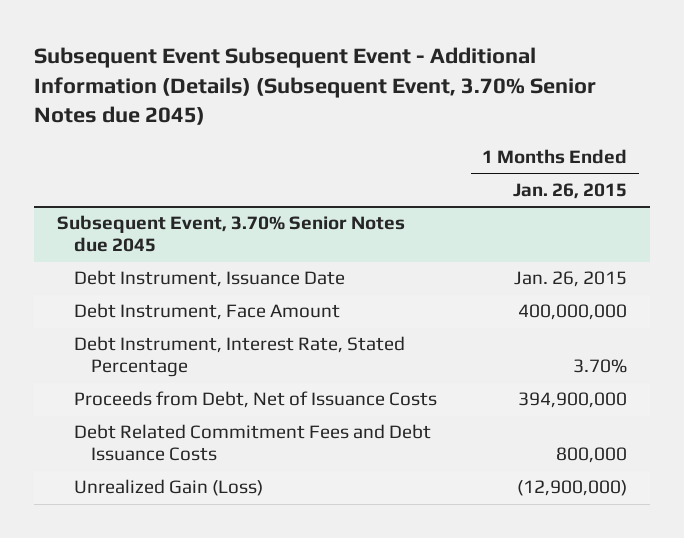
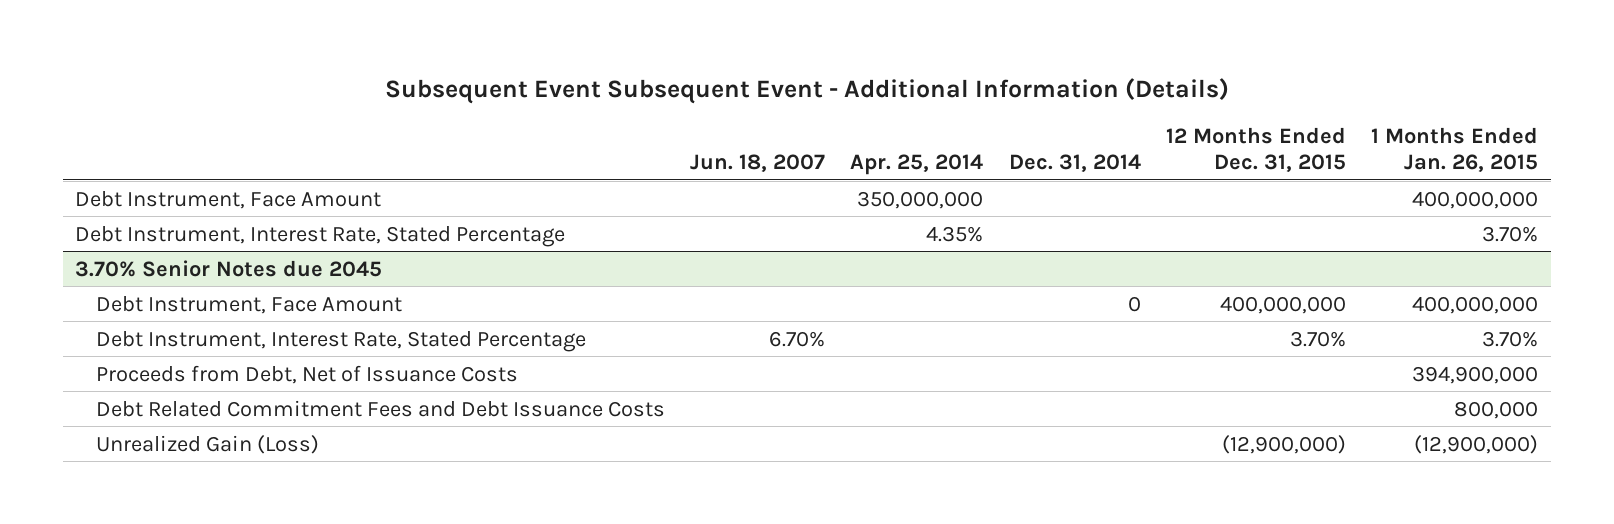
- Subsequent Event Subsequent Event - Additional Information (Details) (Subsequent Event, 3.70% Senior Notes due 2045)
+ Subsequent Event Subsequent Event - Additional Information (Details)
- | 1 Months Ended Jan. 26, 2015
+ | Jun. 18, 2007 | Apr. 25, 2014 | Dec. 31, 2014 | 12 Months Ended Dec. 31, 2015 | 1 Months Ended Jan. 26, 2015
- Subsequent Event, 3.70% Senior Notes due 2045
- Debt Instrument, Issuance Date | Jan. 26, 2015
+ 3.70% Senior Notes due 2045
+ Debt Instrument, Face Amount | | | 0 | 400,000,000 | 400,000,000
+ Debt Instrument, Interest Rate, Stated Percentage | 6.70% | | | 3.70% | 3.70%

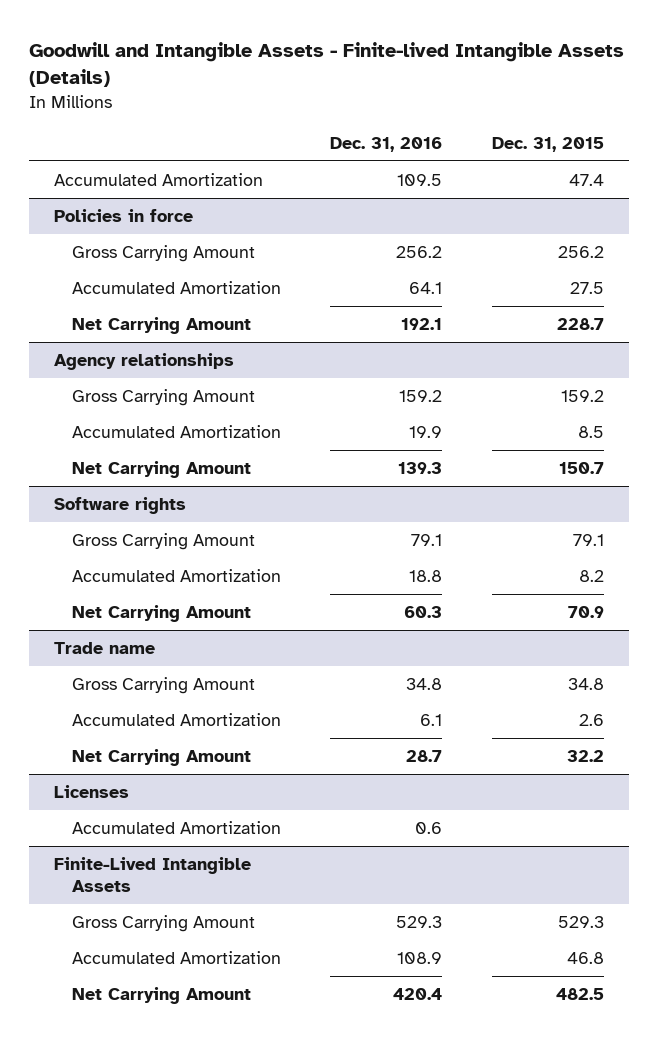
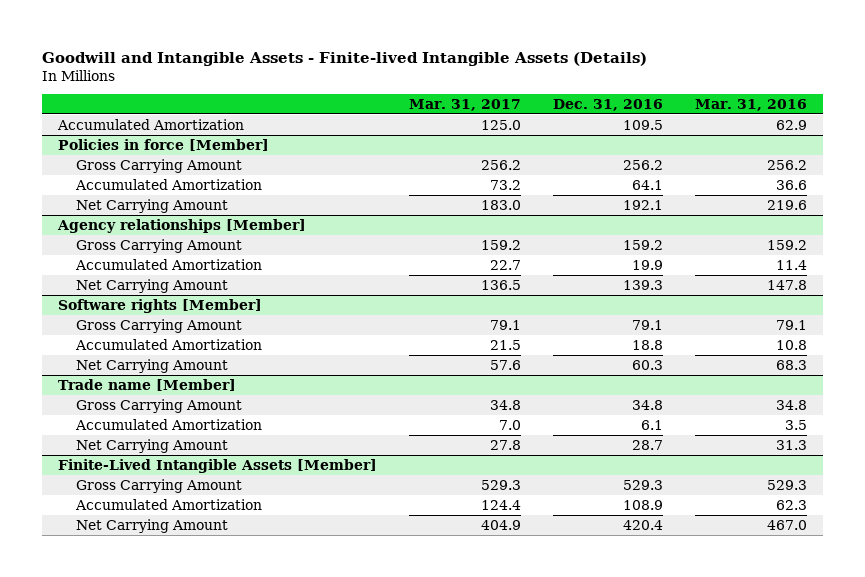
- | Dec. 31, 2016 | Dec. 31, 2015
+ | Mar. 31, 2017 | Dec. 31, 2016 | Mar. 31, 2016
- Policies in force
+ Policies in force [Member]
- Agency relationships
+ Agency relationships [Member]
- Software rights
+ Software rights [Member]
- Trade name
+ Trade name [Member]
- Licenses
- Accumulated Amortization | 0.6 |
- Finite-Lived Intangible Assets
+ Finite-Lived Intangible Assets [Member]

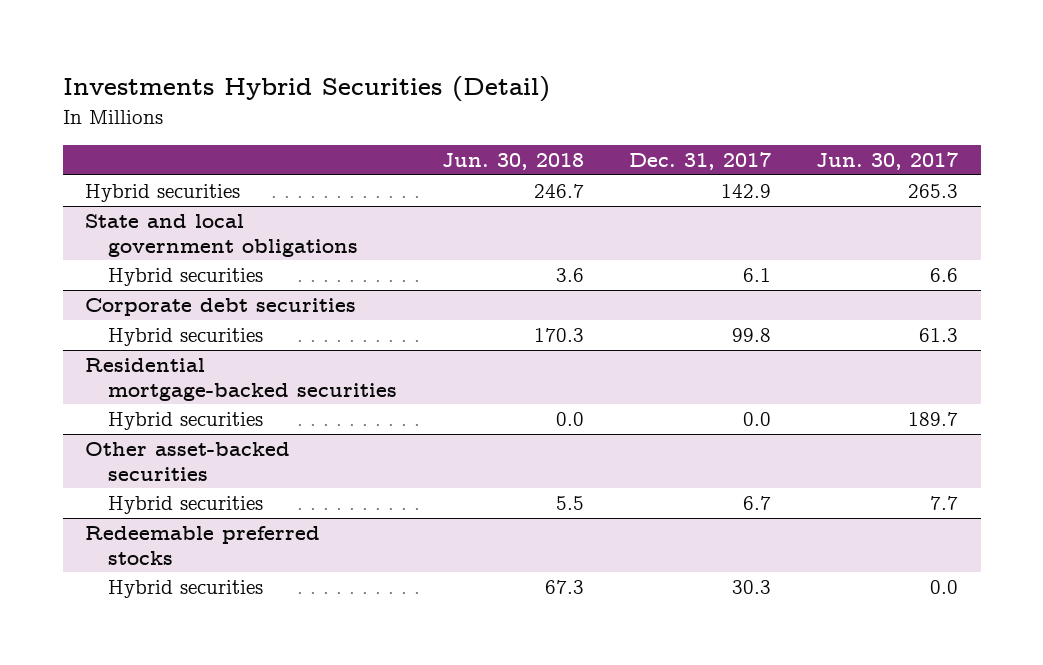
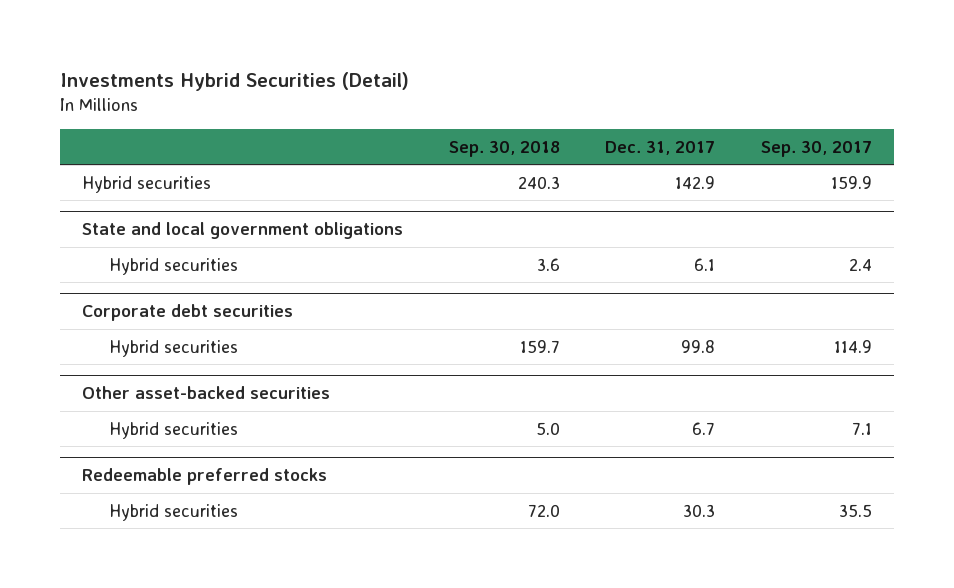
- | Jun. 30, 2018 | Dec. 31, 2017 | Jun. 30, 2017
+ | Sep. 30, 2018 | Dec. 31, 2017 | Sep. 30, 2017
- Residential mortgage-backed securities
- Hybrid securities | 0.0 | 0.0 | 189.7

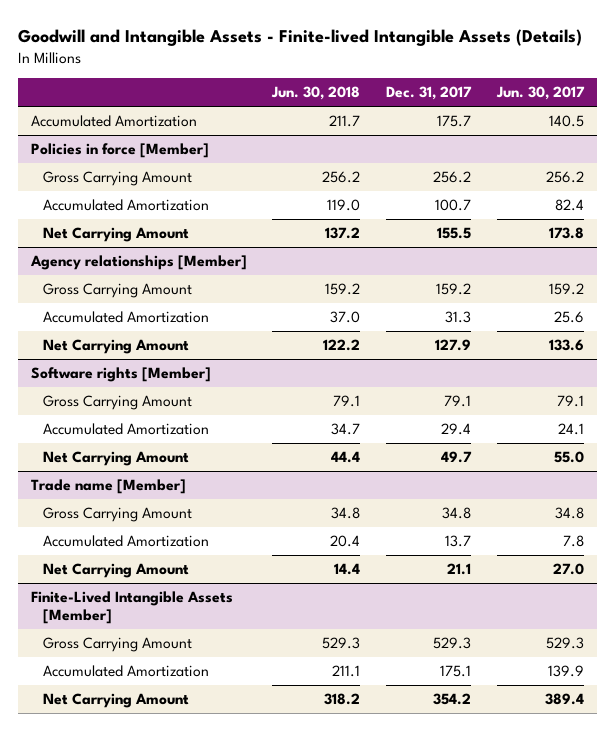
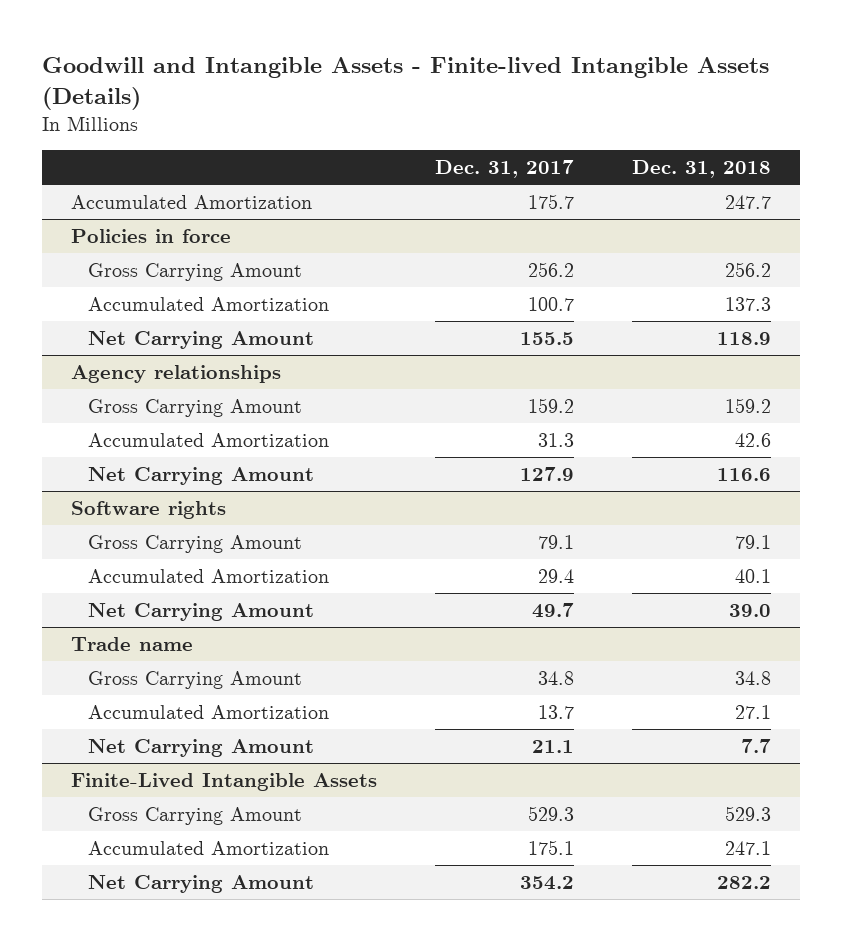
- | Jun. 30, 2018 | Dec. 31, 2017 | Jun. 30, 2017
+ | Dec. 31, 2017 | Dec. 31, 2018
- Policies in force [Member]
+ Policies in force
- Agency relationships [Member]
+ Agency relationships
- Software rights [Member]
+ Software rights
- Trade name [Member]
+ Trade name
- Finite-Lived Intangible Assets [Member]
+ Finite-Lived Intangible Assets

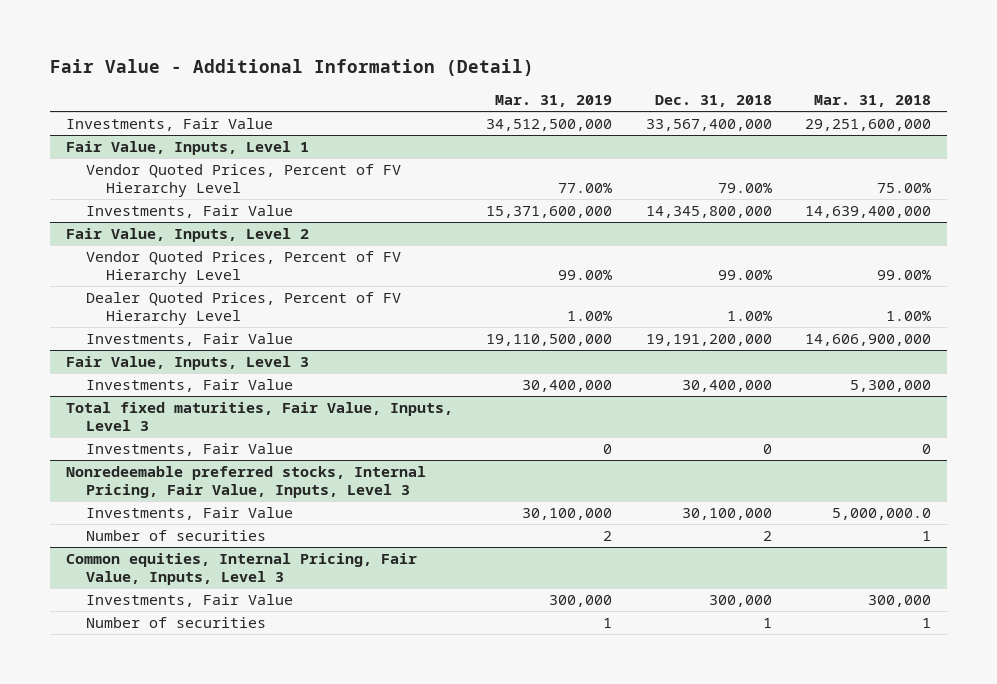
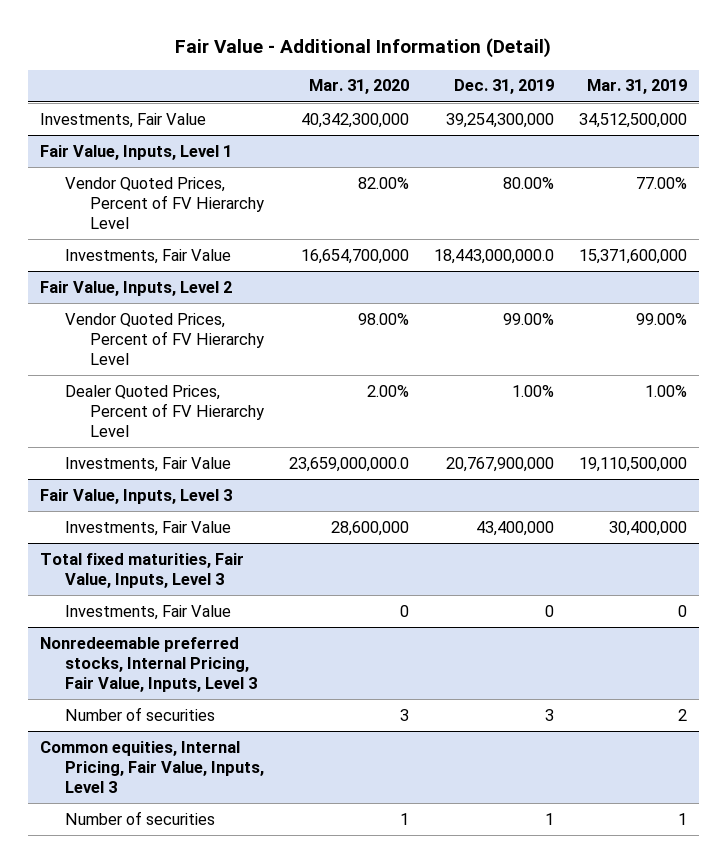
- | Mar. 31, 2019 | Dec. 31, 2018 | Mar. 31, 2018
+ | Mar. 31, 2020 | Dec. 31, 2019 | Mar. 31, 2019
@ Nonredeemable preferred stocks, Internal Pricing, Fair Value, Inputs, Level 3
- Investments, Fair Value | 30,100,000 | 30,100,000 | 5,000,000.0
@ Common equities, Internal Pricing, Fair Value, Inputs, Level 3
- Investments, Fair Value | 300,000 | 300,000 | 300,000

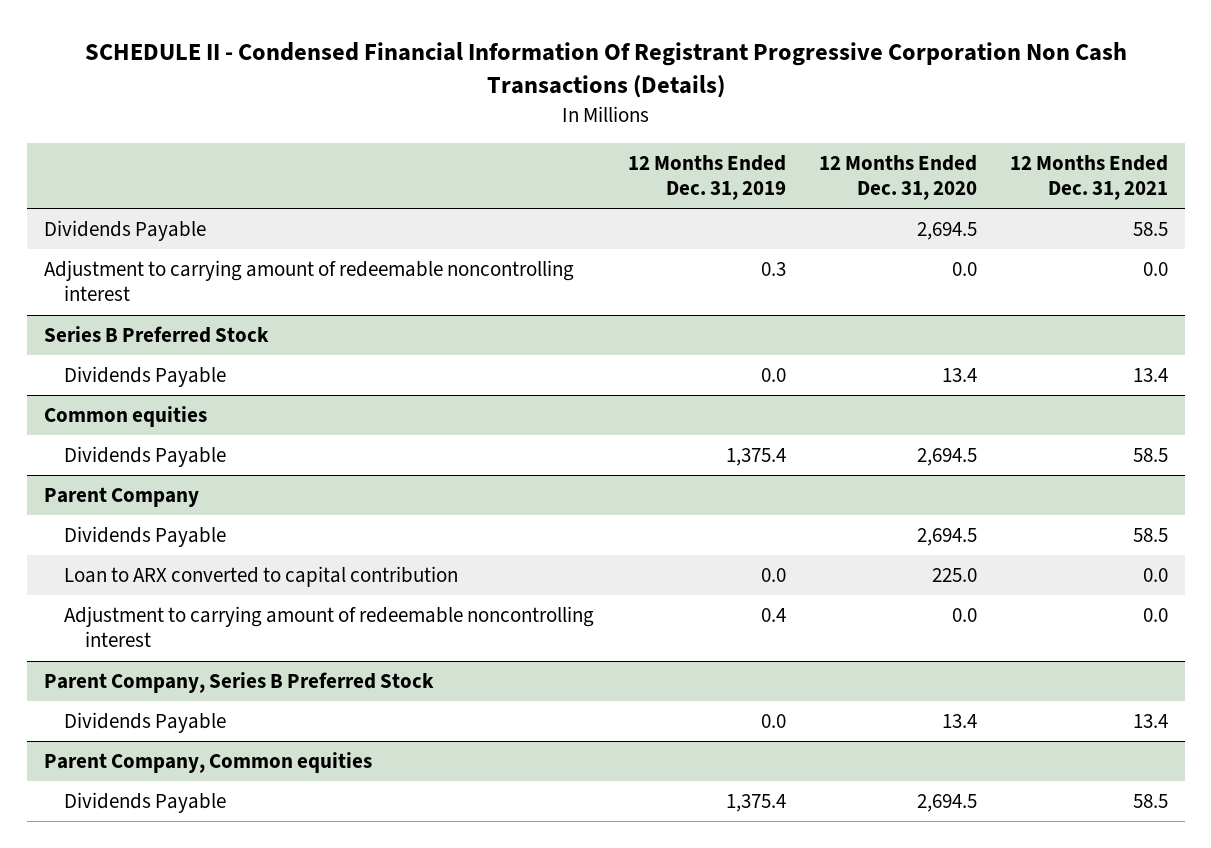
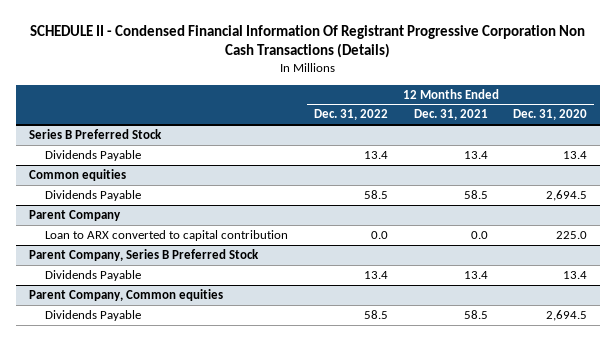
- | 12 Months Ended Dec. 31, 2019 | 12 Months Ended Dec. 31, 2020 | 12 Months Ended Dec. 31, 2021
+ | 12 Months Ended Dec. 31, 2022 | 12 Months Ended Dec. 31, 2021 | 12 Months Ended Dec. 31, 2020
- Dividends Payable | | 2,694.5 | 58.5
- Adjustment to carrying amount of redeemable noncontrolling interest | 0.3 | 0.0 | 0.0
@ Parent Company
- Dividends Payable | | 2,694.5 | 58.5
- Adjustment to carrying amount of redeemable noncontrolling interest | 0.4 | 0.0 | 0.0

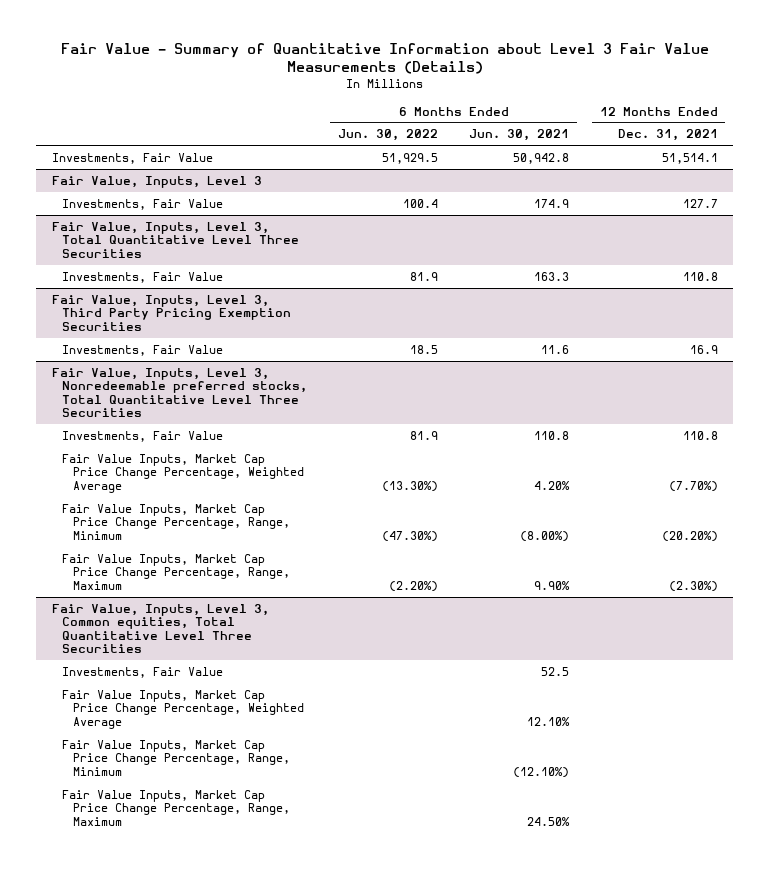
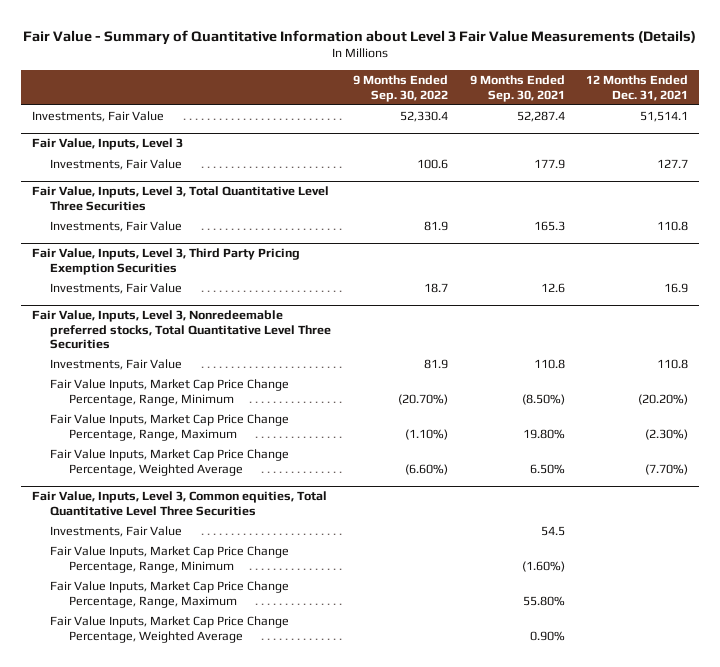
- | 6 Months Ended Jun. 30, 2022 | 6 Months Ended Jun. 30, 2021 | 12 Months Ended Dec. 31, 2021
+ | 9 Months Ended Sep. 30, 2022 | 9 Months Ended Sep. 30, 2021 | 12 Months Ended Dec. 31, 2021
@ Fair Value, Inputs, Level 3, Nonredeemable preferred stocks, Total Quantitative Level Three Securities
moved down: Fair Value Inputs, Market Cap Price Change Percentage, Weighted Average | (6.60%) | 6.50% | (7.70%)
@ Fair Value, Inputs, Level 3, Common equities, Total Quantitative Level Three Securities
moved down: Fair Value Inputs, Market Cap Price Change Percentage, Weighted Average | | 0.90% |

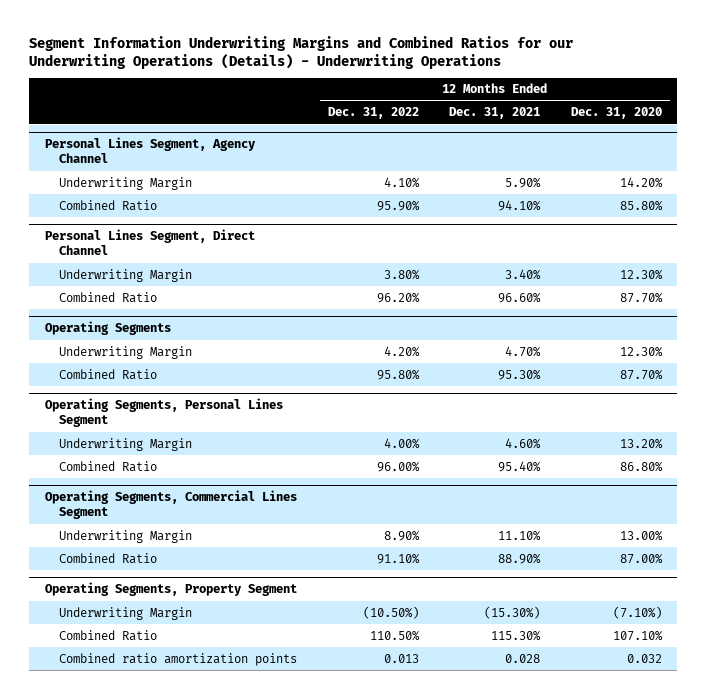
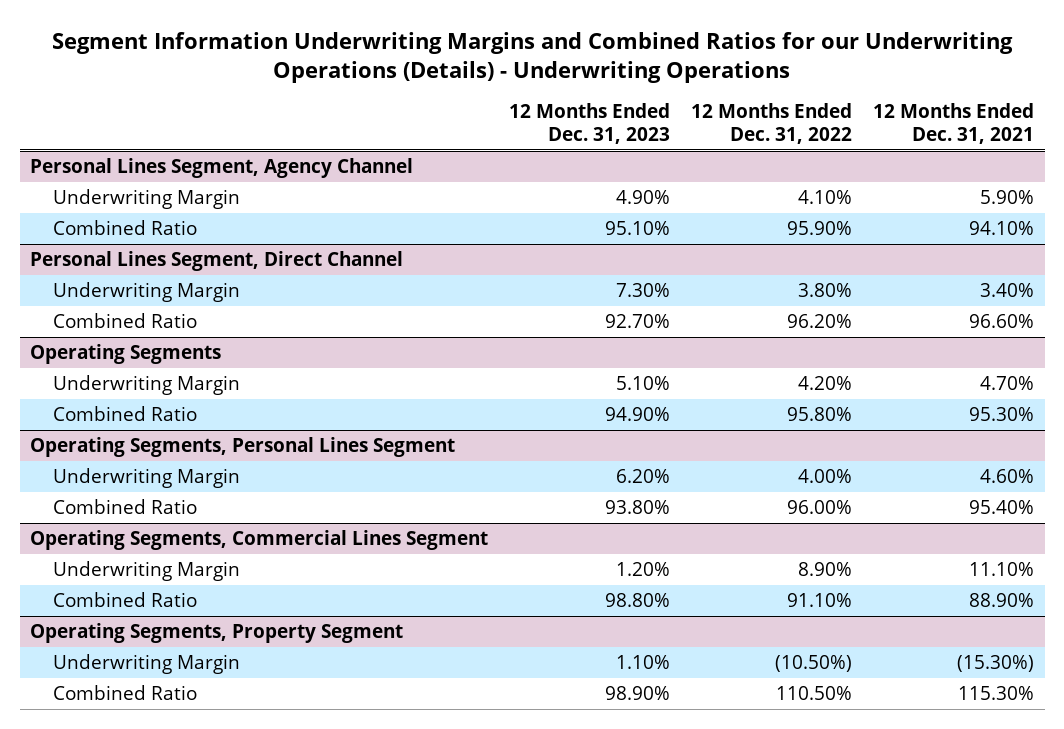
- | 12 Months Ended Dec. 31, 2022 | 12 Months Ended Dec. 31, 2021 | 12 Months Ended Dec. 31, 2020
+ | 12 Months Ended Dec. 31, 2023 | 12 Months Ended Dec. 31, 2022 | 12 Months Ended Dec. 31, 2021
@ Operating Segments, Property Segment
- Combined ratio amortization points | 0.013 | 0.028 | 0.032

